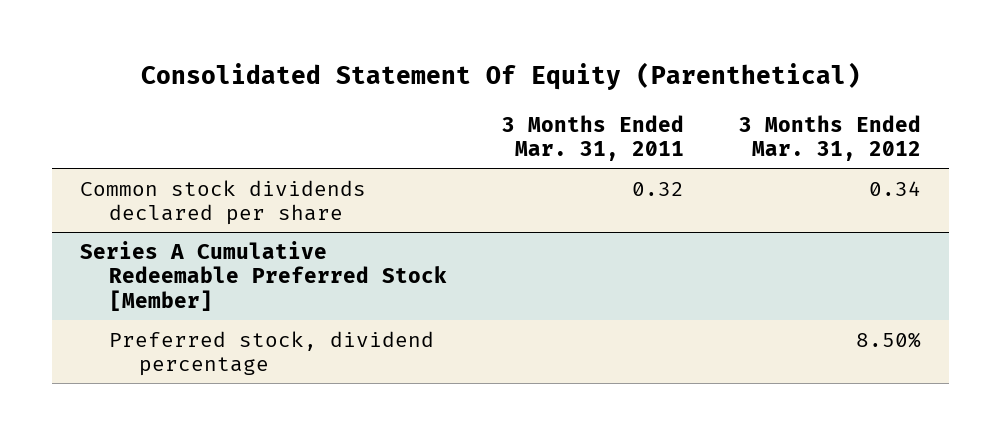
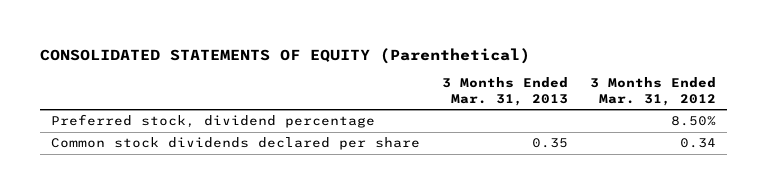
- Consolidated Statement Of Equity (Parenthetical)
+ CONSOLIDATED STATEMENTS OF EQUITY (Parenthetical)
- | 3 Months Ended Mar. 31, 2011 | 3 Months Ended Mar. 31, 2012
+ | 3 Months Ended Mar. 31, 2013 | 3 Months Ended Mar. 31, 2012
- Series A Cumulative Redeemable Preferred Stock [Member]
moved down: Common stock dividends declared per share | 0.35 | 0.34

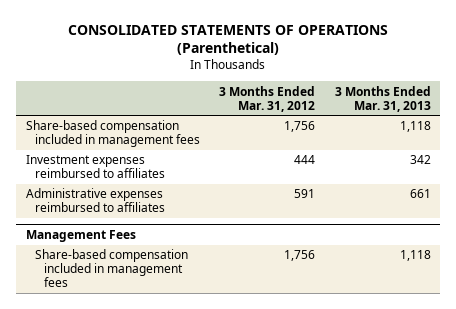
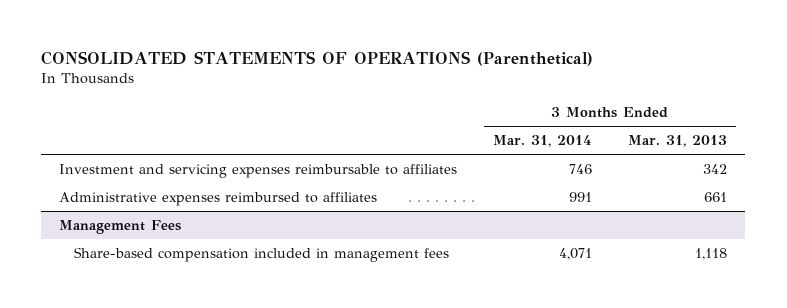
- | 3 Months Ended Mar. 31, 2012 | 3 Months Ended Mar. 31, 2013
+ | 3 Months Ended Mar. 31, 2014 | 3 Months Ended Mar. 31, 2013
- Share-based compensation included in management fees | 1,756 | 1,118
- Investment expenses reimbursed to affiliates | 444 | 342
+ Investment and servicing expenses reimbursable to affiliates | 746 | 342

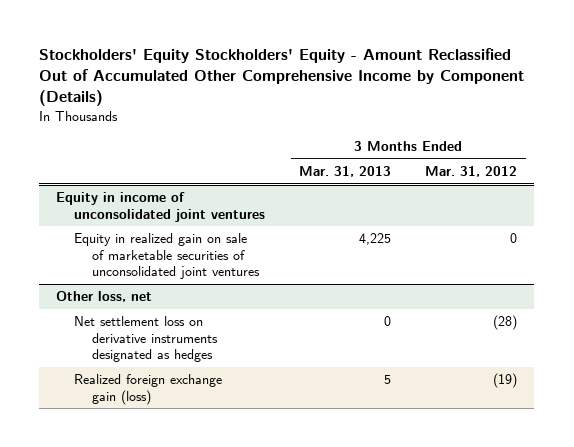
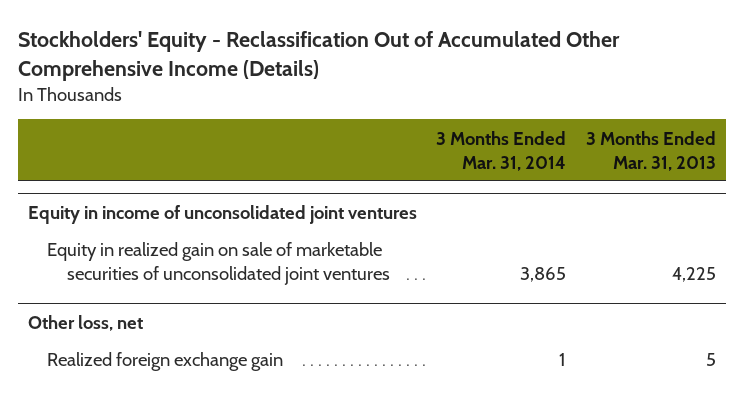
- Stockholders' Equity Stockholders' Equity - Amount Reclassified Out of Accumulated Other Comprehensive Income by Component (Details)
+ Stockholders' Equity - Reclassification Out of Accumulated Other Comprehensive Income (Details)
- | 3 Months Ended Mar. 31, 2013 | 3 Months Ended Mar. 31, 2012
+ | 3 Months Ended Mar. 31, 2014 | 3 Months Ended Mar. 31, 2013
@ Other loss, net
- Net settlement loss on derivative instruments designated as hedges | 0 | (28)
- Realized foreign exchange gain (loss) | 5 | (19)
+ Realized foreign exchange gain | 1 | 5

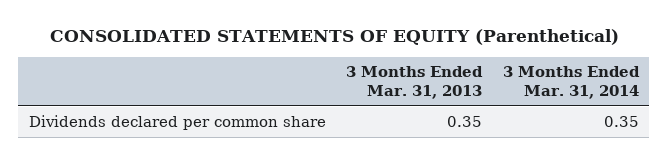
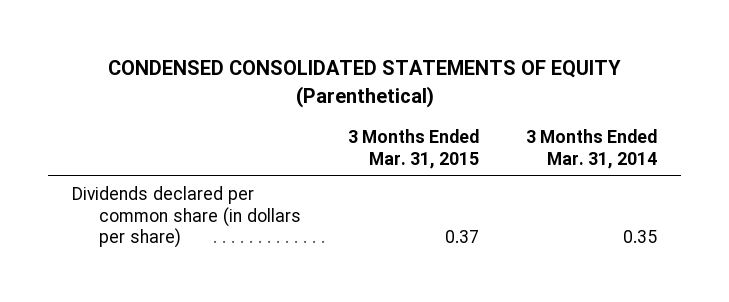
- CONSOLIDATED STATEMENTS OF EQUITY (Parenthetical)
+ CONDENSED CONSOLIDATED STATEMENTS OF EQUITY (Parenthetical)
- | 3 Months Ended Mar. 31, 2013 | 3 Months Ended Mar. 31, 2014
+ | 3 Months Ended Mar. 31, 2015 | 3 Months Ended Mar. 31, 2014
- Dividends declared per common share | 0.35 | 0.35
+ Dividends declared per common share (in dollars per share) | 0.37 | 0.35

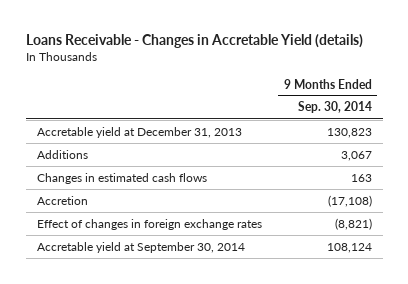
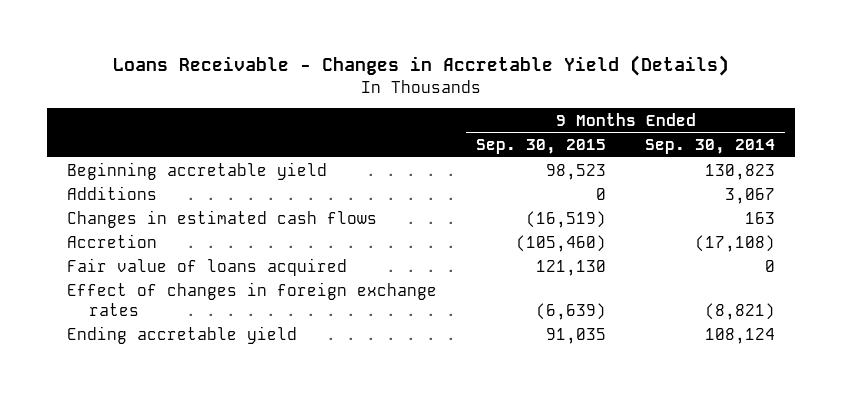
- Loans Receivable - Changes in Accretable Yield (details)
+ Loans Receivable - Changes in Accretable Yield (Details)
- | 9 Months Ended Sep. 30, 2014
+ | 9 Months Ended Sep. 30, 2015 | 9 Months Ended Sep. 30, 2014
- Accretable yield at December 31, 2013 | 130,823
+ Beginning accretable yield | 98,523 | 130,823
+ Fair value of loans acquired | 121,130 | 0
- Accretable yield at September 30, 2014 | 108,124
+ Ending accretable yield | 91,035 | 108,124

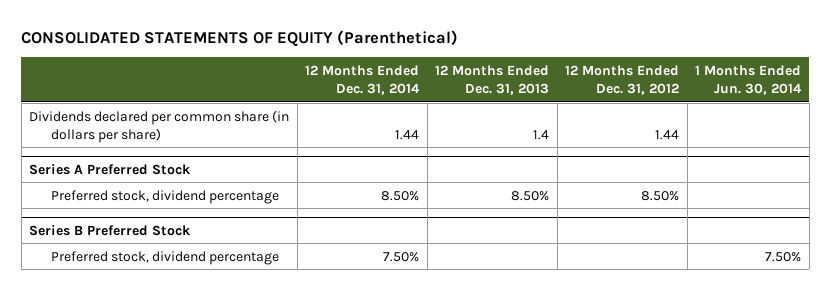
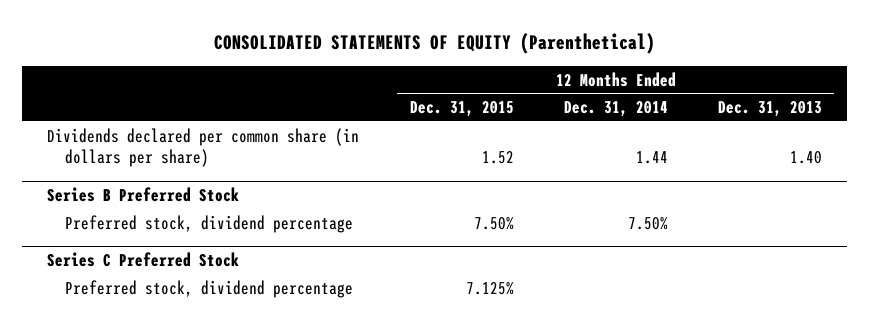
- | 12 Months Ended Dec. 31, 2014 | 12 Months Ended Dec. 31, 2013 | 12 Months Ended Dec. 31, 2012 | 1 Months Ended Jun. 30, 2014
+ | 12 Months Ended Dec. 31, 2015 | 12 Months Ended Dec. 31, 2014 | 12 Months Ended Dec. 31, 2013
- Dividends declared per common share (in dollars per share) | 1.44 | 1.4 | 1.44 |
- Series A Preferred Stock
- Preferred stock, dividend percentage | 8.50% | 8.50% | 8.50% |
+ Dividends declared per common share (in dollars per share) | 1.52 | 1.44 | 1.40
+ Series C Preferred Stock
+ Preferred stock, dividend percentage | 7.125% | |

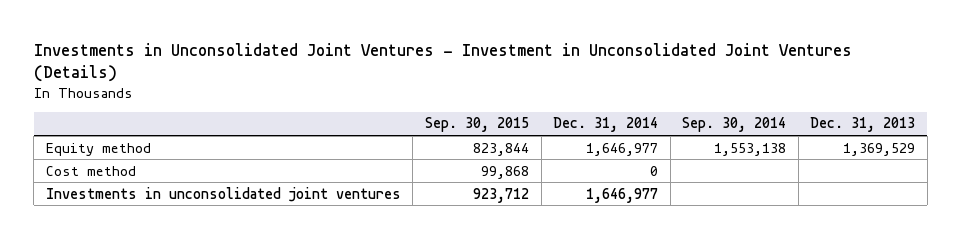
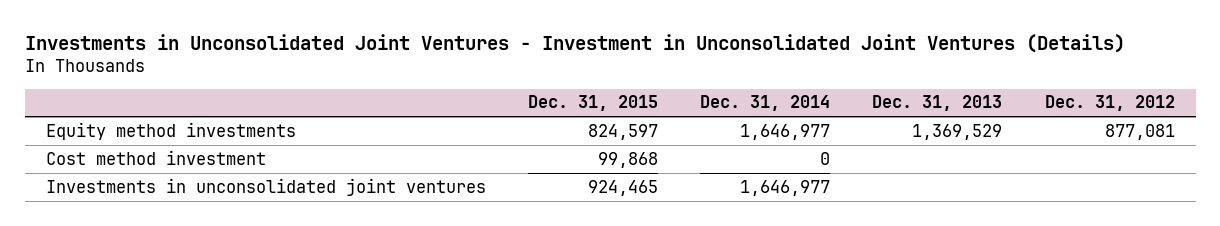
- | Sep. 30, 2015 | Dec. 31, 2014 | Sep. 30, 2014 | Dec. 31, 2013
+ | Dec. 31, 2015 | Dec. 31, 2014 | Dec. 31, 2013 | Dec. 31, 2012
- Equity method | 823,844 | 1,646,977 | 1,553,138 | 1,369,529
- Cost method | 99,868 | 0 | |
+ Equity method investments | 824,597 | 1,646,977 | 1,369,529 | 877,081
+ Cost method investment | 99,868 | 0 | |

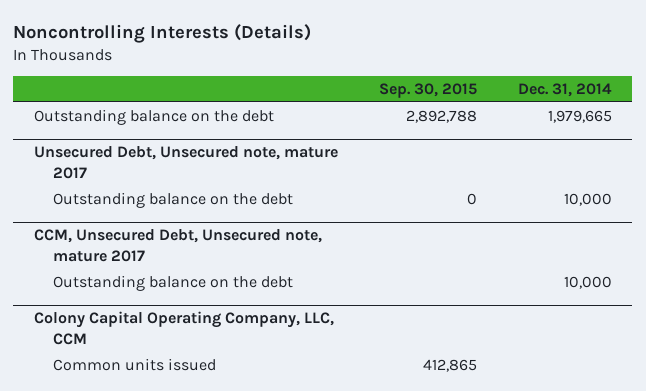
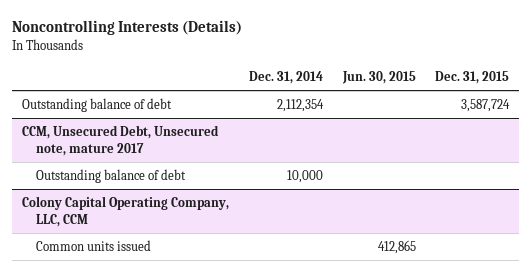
- | Sep. 30, 2015 | Dec. 31, 2014
+ | Dec. 31, 2014 | Jun. 30, 2015 | Dec. 31, 2015
- Outstanding balance on the debt | 2,892,788 | 1,979,665
- Unsecured Debt, Unsecured note, mature 2017
- Outstanding balance on the debt | 0 | 10,000
+ Outstanding balance of debt | 2,112,354 | | 3,587,724
@ CCM, Unsecured Debt, Unsecured note, mature 2017
- Outstanding balance on the debt | | 10,000
+ Outstanding balance of debt | 10,000 | |

